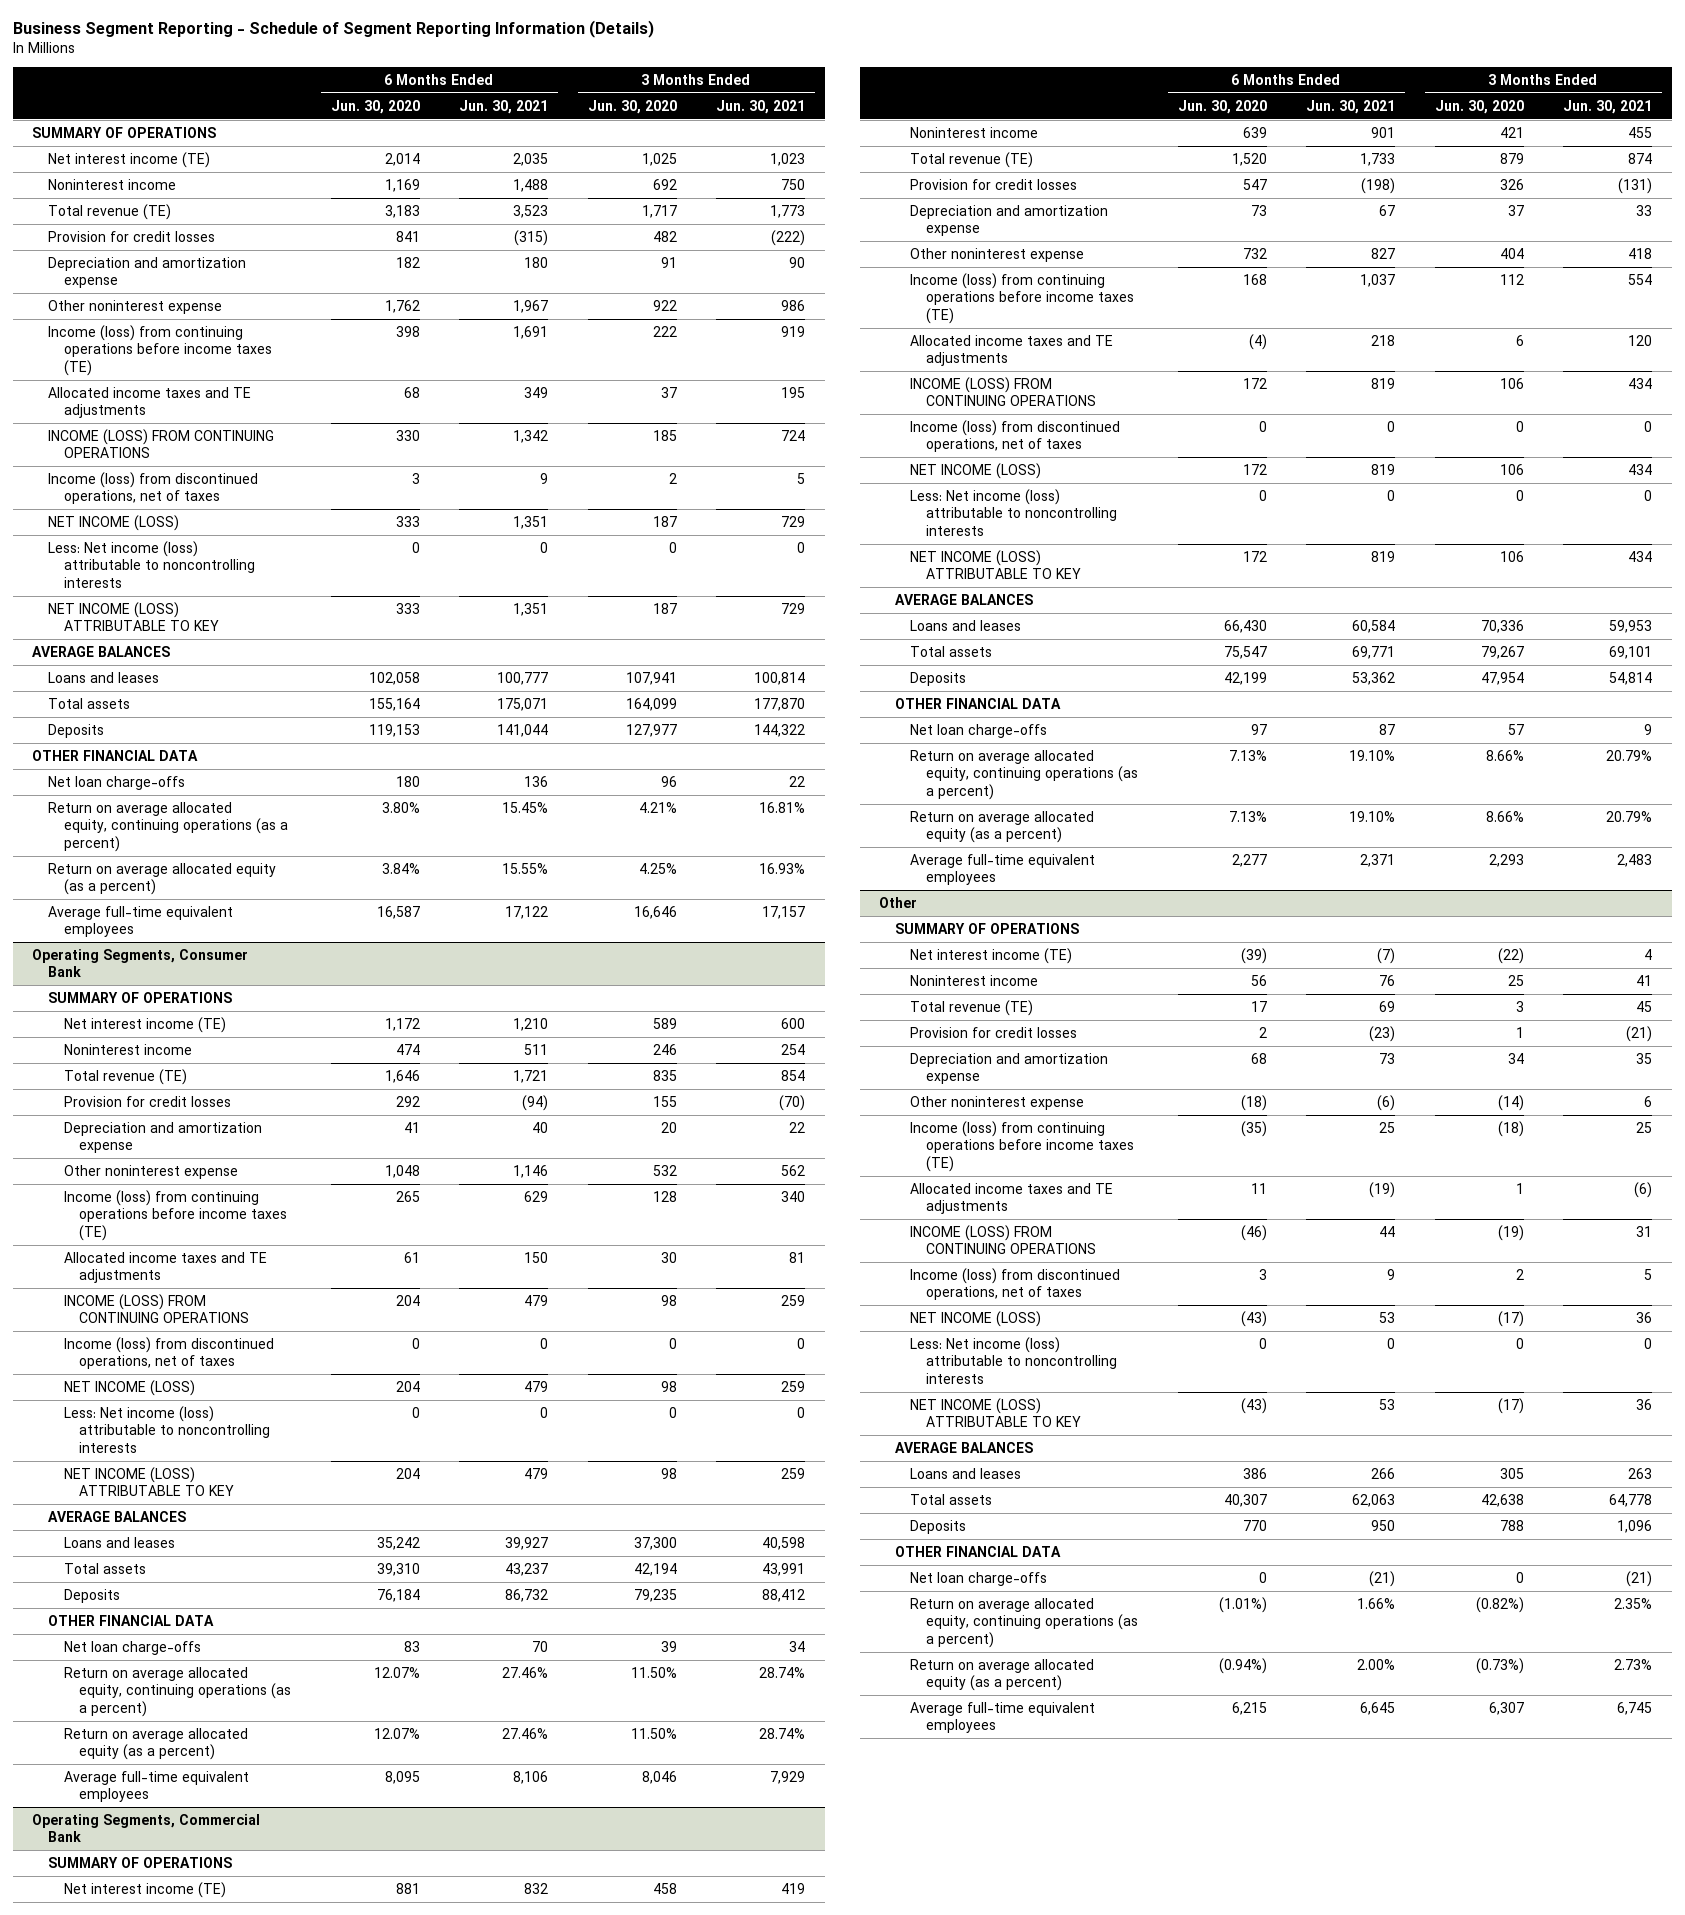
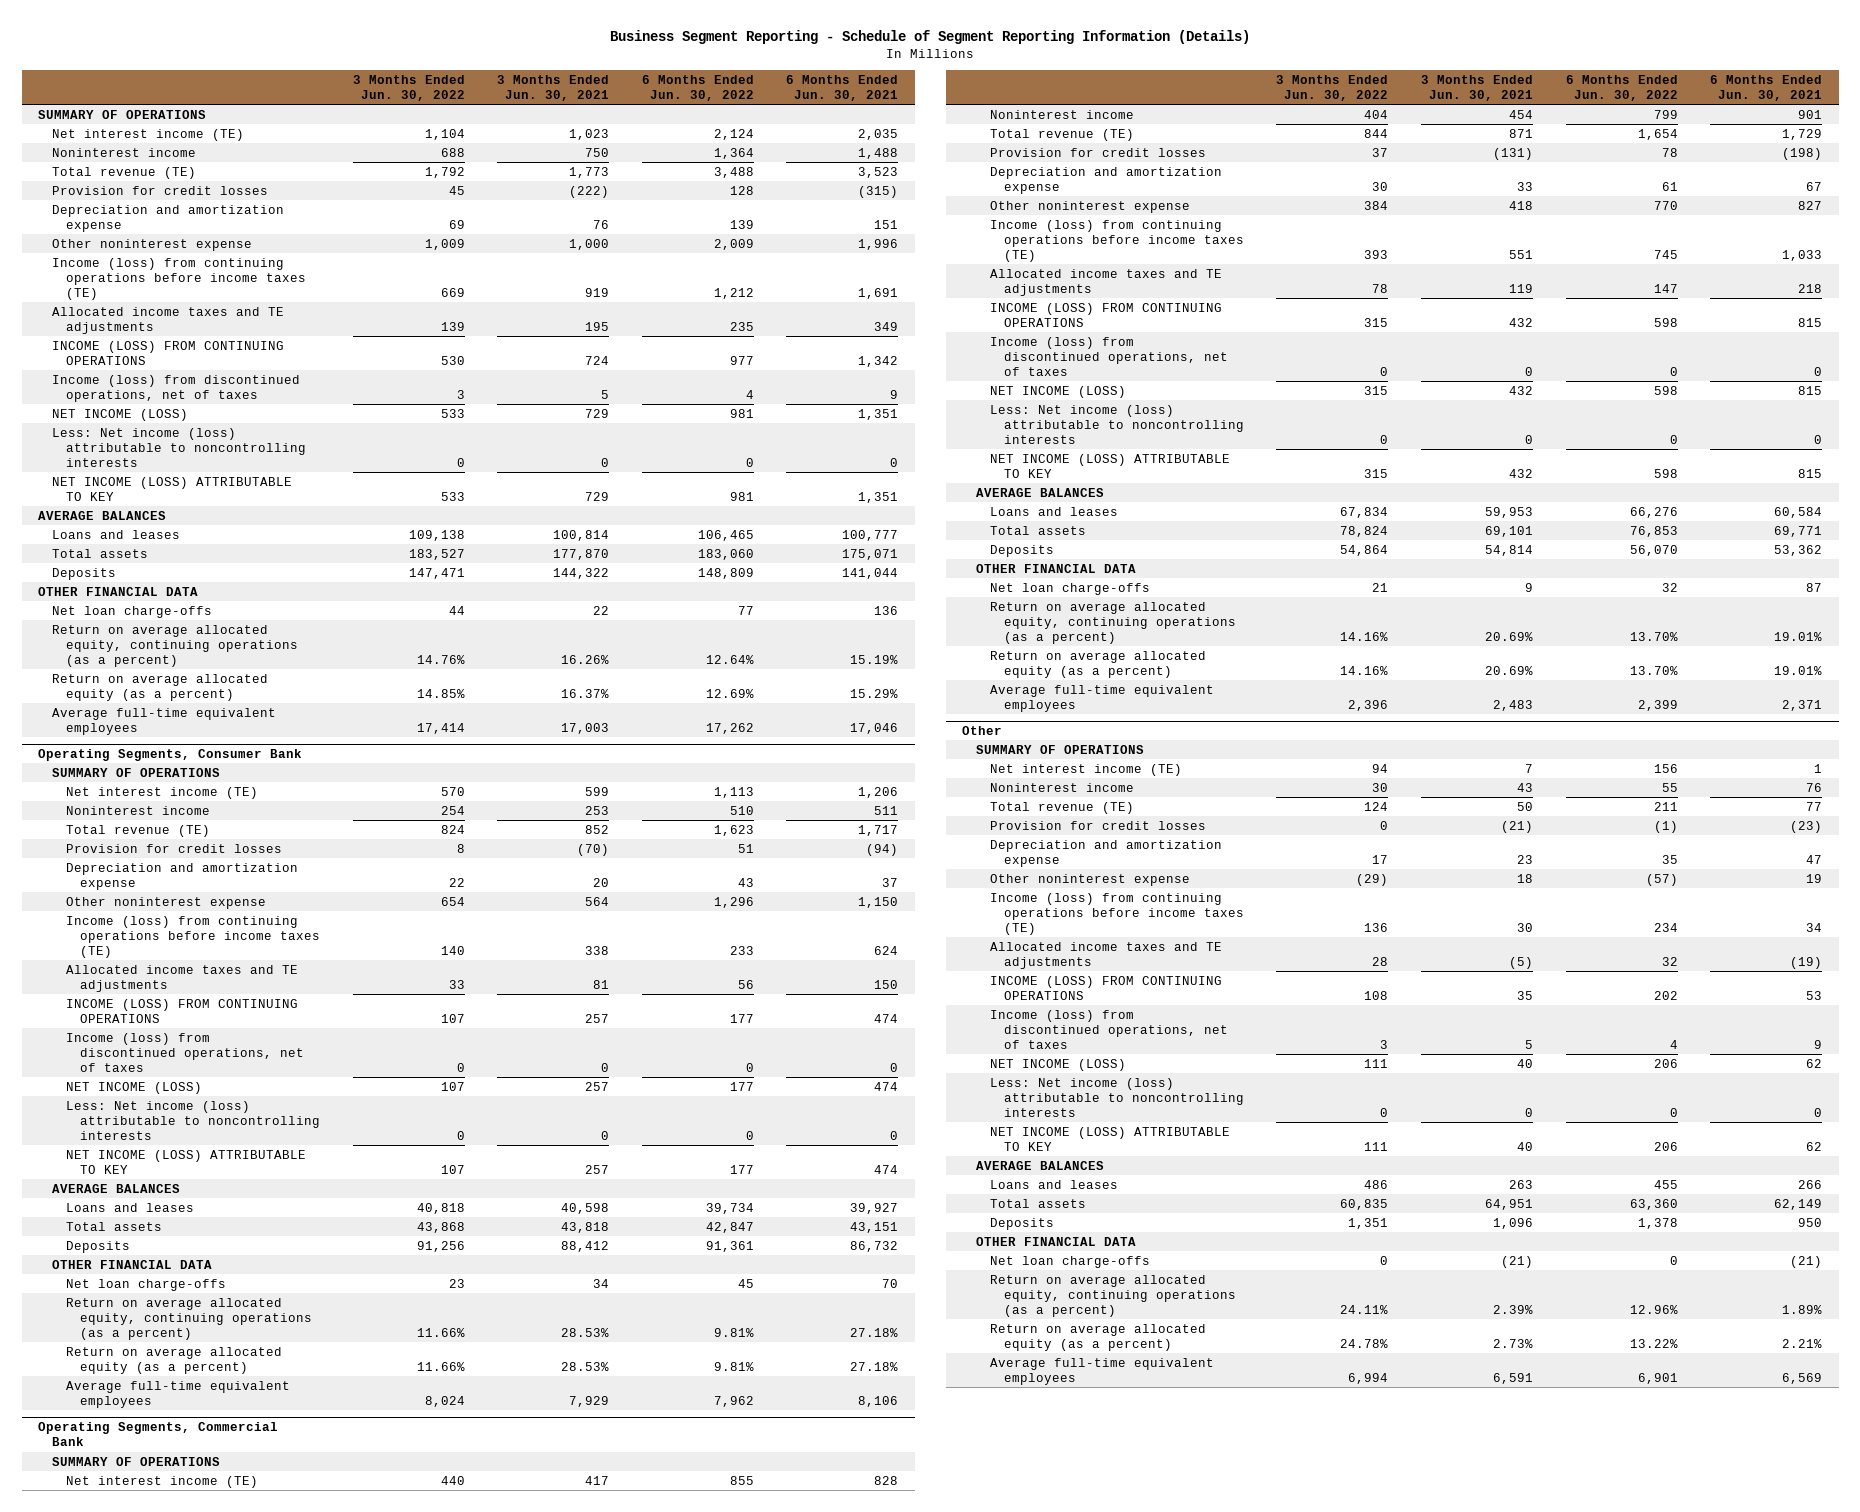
- | 6 Months Ended Jun. 30, 2020 | 6 Months Ended Jun. 30, 2021 | 3 Months Ended Jun. 30, 2020 | 3 Months Ended Jun. 30, 2021
+ | 3 Months Ended Jun. 30, 2022 | 3 Months Ended Jun. 30, 2021 | 6 Months Ended Jun. 30, 2022 | 6 Months Ended Jun. 30, 2021
- Depreciation and amortization expense | 182 | 180 | 91 | 90
- Other noninterest expense | 1,762 | 1,967 | 922 | 986
+ Depreciation and amortization expense | 69 | 76 | 139 | 151
+ Other noninterest expense | 1,009 | 1,000 | 2,009 | 1,996
- Return on average allocated equity, continuing operations (as a percent) | 3.80% | 15.45% | 4.21% | 16.81%
- Return on average allocated equity (as a percent) | 3.84% | 15.55% | 4.25% | 16.93%
- Average full-time equivalent employees | 16,587 | 17,122 | 16,646 | 17,157
+ Return on average allocated equity, continuing operations (as a percent) | 14.76% | 16.26% | 12.64% | 15.19%
+ Return on average allocated equity (as a percent) | 14.85% | 16.37% | 12.69% | 15.29%
+ Average full-time equivalent employees | 17,414 | 17,003 | 17,262 | 17,046
@ Operating Segments, Consumer Bank
- Net interest income (TE) | 1,172 | 1,210 | 589 | 600
- Noninterest income | 474 | 511 | 246 | 254
- Total revenue (TE) | 1,646 | 1,721 | 835 | 854
+ Net interest income (TE) | 570 | 599 | 1,113 | 1,206
+ Noninterest income | 254 | 253 | 510 | 511
+ Total revenue (TE) | 824 | 852 | 1,623 | 1,717
- Depreciation and amortization expense | 41 | 40 | 20 | 22
- Other noninterest expense | 1,048 | 1,146 | 532 | 562
- Income (loss) from continuing operations before income taxes (TE) | 265 | 629 | 128 | 340
+ Depreciation and amortization expense | 22 | 20 | 43 | 37
+ Other noninterest expense | 654 | 564 | 1,296 | 1,150
+ Income (loss) from continuing operations before income taxes (TE) | 140 | 338 | 233 | 624
- INCOME (LOSS) FROM CONTINUING OPERATIONS | 204 | 479 | 98 | 259
+ INCOME (LOSS) FROM CONTINUING OPERATIONS | 107 | 257 | 177 | 474
- NET INCOME (LOSS) | 204 | 479 | 98 | 259
+ NET INCOME (LOSS) | 107 | 257 | 177 | 474
- NET INCOME (LOSS) ATTRIBUTABLE TO KEY | 204 | 479 | 98 | 259
+ NET INCOME (LOSS) ATTRIBUTABLE TO KEY | 107 | 257 | 177 | 474
- Total assets | 39,310 | 43,237 | 42,194 | 43,991
+ Total assets | 43,868 | 43,818 | 42,847 | 43,151
- Return on average allocated equity, continuing operations (as a percent) | 12.07% | 27.46% | 11.50% | 28.74%
- Return on average allocated equity (as a percent) | 12.07% | 27.46% | 11.50% | 28.74%
+ Return on average allocated equity, continuing operations (as a percent) | 11.66% | 28.53% | 9.81% | 27.18%
+ Return on average allocated equity (as a percent) | 11.66% | 28.53% | 9.81% | 27.18%
@ Operating Segments, Commercial Bank
- Net interest income (TE) | 881 | 832 | 458 | 419
- Noninterest income | 639 | 901 | 421 | 455
- Total revenue (TE) | 1,520 | 1,733 | 879 | 874
+ Net interest income (TE) | 440 | 417 | 855 | 828
+ Noninterest income | 404 | 454 | 799 | 901
+ Total revenue (TE) | 844 | 871 | 1,654 | 1,729
- Income (loss) from continuing operations before income taxes (TE) | 168 | 1,037 | 112 | 554
- Allocated income taxes and TE adjustments | (4) | 218 | 6 | 120
- INCOME (LOSS) FROM CONTINUING OPERATIONS | 172 | 819 | 106 | 434
+ Income (loss) from continuing operations before income taxes (TE) | 393 | 551 | 745 | 1,033
+ Allocated income taxes and TE adjustments | 78 | 119 | 147 | 218
+ INCOME (LOSS) FROM CONTINUING OPERATIONS | 315 | 432 | 598 | 815
- NET INCOME (LOSS) | 172 | 819 | 106 | 434
+ NET INCOME (LOSS) | 315 | 432 | 598 | 815
- NET INCOME (LOSS) ATTRIBUTABLE TO KEY | 172 | 819 | 106 | 434
+ NET INCOME (LOSS) ATTRIBUTABLE TO KEY | 315 | 432 | 598 | 815
- Return on average allocated equity, continuing operations (as a percent) | 7.13% | 19.10% | 8.66% | 20.79%
- Return on average allocated equity (as a percent) | 7.13% | 19.10% | 8.66% | 20.79%
+ Return on average allocated equity, continuing operations (as a percent) | 14.16% | 20.69% | 13.70% | 19.01%
+ Return on average allocated equity (as a percent) | 14.16% | 20.69% | 13.70% | 19.01%
@ Other
- Net interest income (TE) | (39) | (7) | (22) | 4
- Noninterest income | 56 | 76 | 25 | 41
- Total revenue (TE) | 17 | 69 | 3 | 45
+ Net interest income (TE) | 94 | 7 | 156 | 1
+ Noninterest income | 30 | 43 | 55 | 76
+ Total revenue (TE) | 124 | 50 | 211 | 77
- Depreciation and amortization expense | 68 | 73 | 34 | 35
- Other noninterest expense | (18) | (6) | (14) | 6
- Income (loss) from continuing operations before income taxes (TE) | (35) | 25 | (18) | 25
- Allocated income taxes and TE adjustments | 11 | (19) | 1 | (6)
- INCOME (LOSS) FROM CONTINUING OPERATIONS | (46) | 44 | (19) | 31
+ Depreciation and amortization expense | 17 | 23 | 35 | 47
+ Other noninterest expense | (29) | 18 | (57) | 19
+ Income (loss) from continuing operations before income taxes (TE) | 136 | 30 | 234 | 34
+ Allocated income taxes and TE adjustments | 28 | (5) | 32 | (19)
+ INCOME (LOSS) FROM CONTINUING OPERATIONS | 108 | 35 | 202 | 53
- NET INCOME (LOSS) | (43) | 53 | (17) | 36
+ NET INCOME (LOSS) | 111 | 40 | 206 | 62
- NET INCOME (LOSS) ATTRIBUTABLE TO KEY | (43) | 53 | (17) | 36
+ NET INCOME (LOSS) ATTRIBUTABLE TO KEY | 111 | 40 | 206 | 62
- Total assets | 40,307 | 62,063 | 42,638 | 64,778
+ Total assets | 60,835 | 64,951 | 63,360 | 62,149
- Return on average allocated equity, continuing operations (as a percent) | (1.01%) | 1.66% | (0.82%) | 2.35%
- Return on average allocated equity (as a percent) | (0.94%) | 2.00% | (0.73%) | 2.73%
- Average full-time equivalent employees | 6,215 | 6,645 | 6,307 | 6,745
+ Return on average allocated equity, continuing operations (as a percent) | 24.11% | 2.39% | 12.96% | 1.89%
+ Return on average allocated equity (as a percent) | 24.78% | 2.73% | 13.22% | 2.21%
+ Average full-time equivalent employees | 6,994 | 6,591 | 6,901 | 6,569

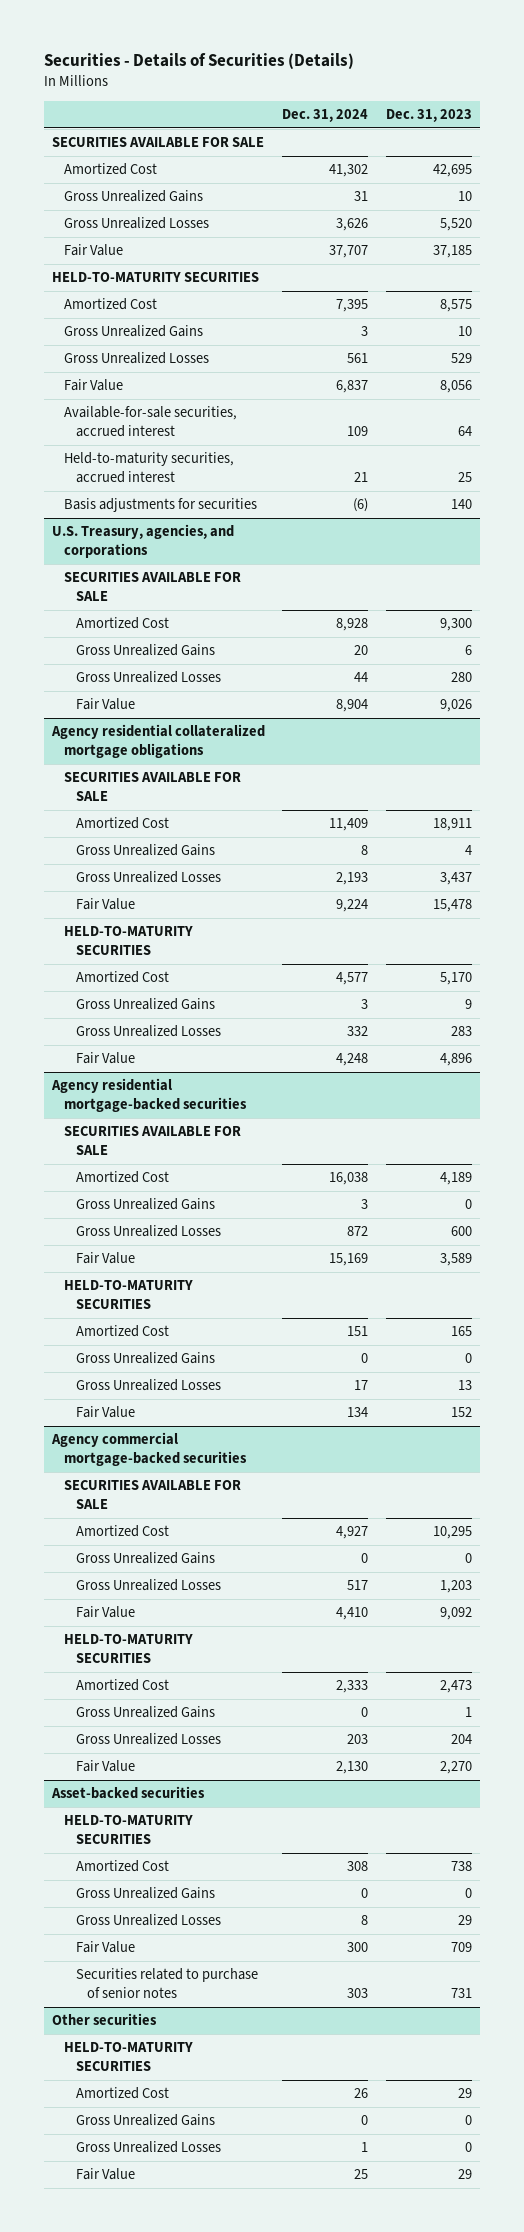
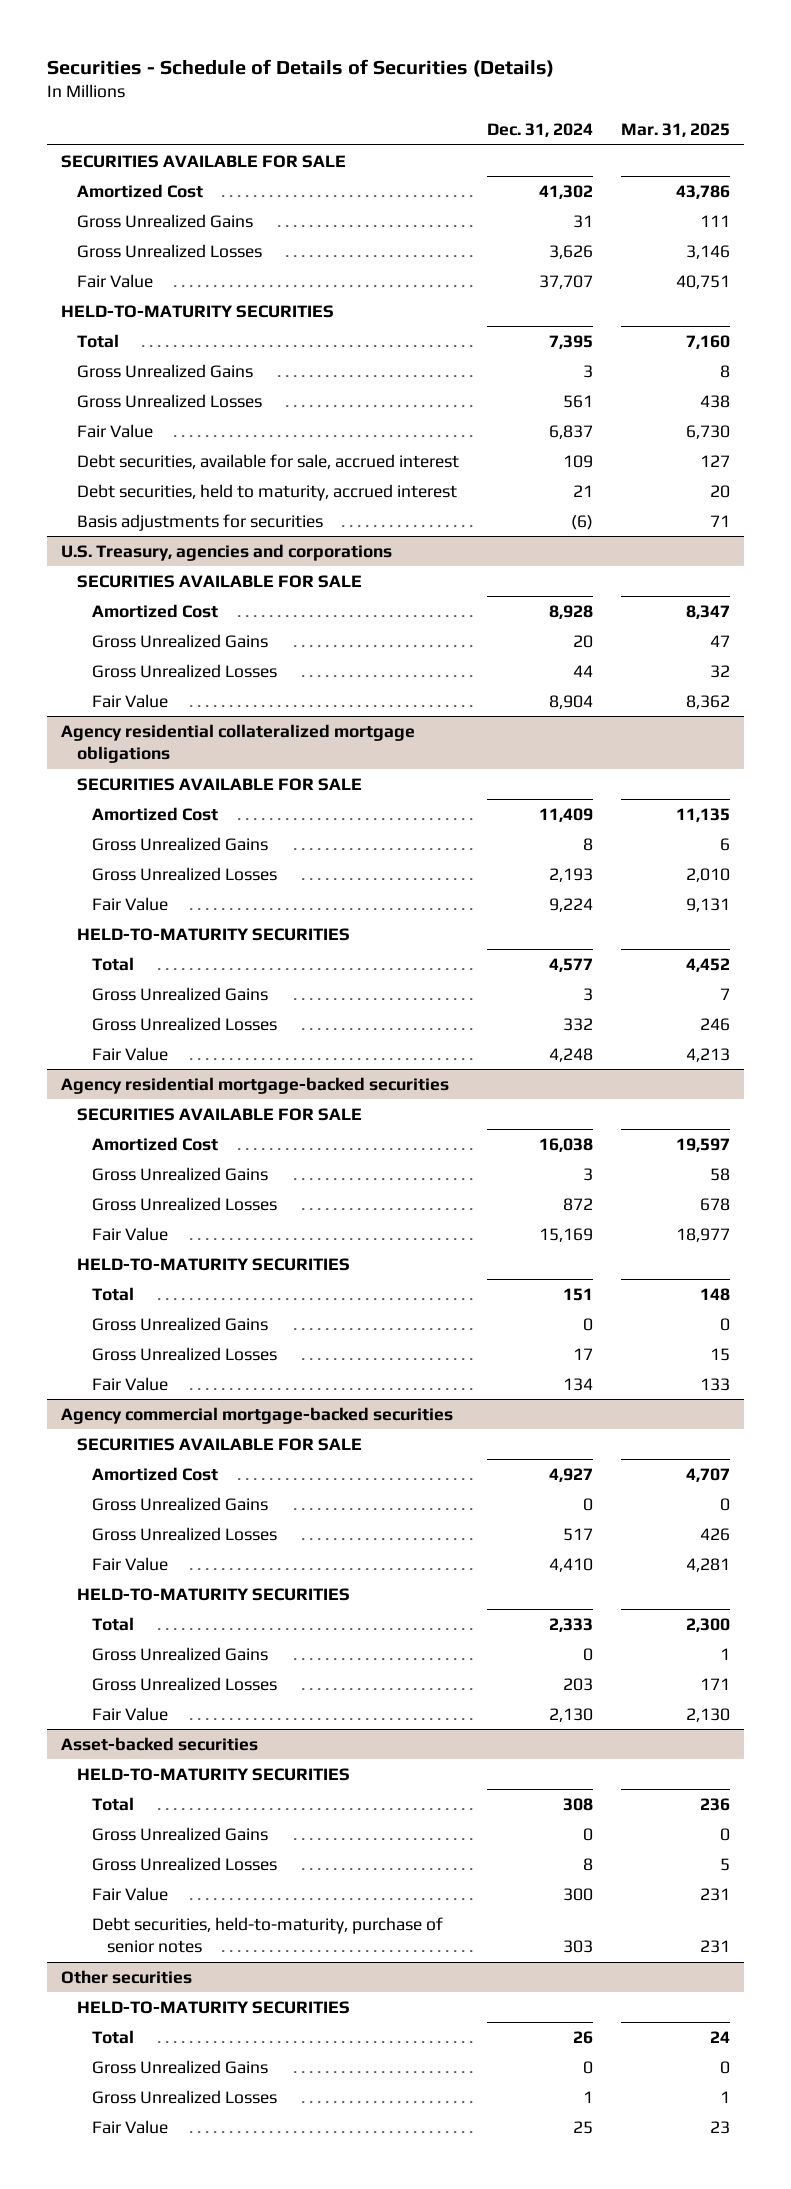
- Securities - Details of Securities (Details)
+ Securities - Schedule of Details of Securities (Details)
- | Dec. 31, 2024 | Dec. 31, 2023
+ | Dec. 31, 2024 | Mar. 31, 2025
- Amortized Cost | 7,395 | 8,575
+ Total | 7,395 | 7,160
- Available-for-sale securities, accrued interest | 109 | 64
- Held-to-maturity securities, accrued interest | 21 | 25
+ Debt securities, available for sale, accrued interest | 109 | 127
+ Debt securities, held to maturity, accrued interest | 21 | 20
- U.S. Treasury, agencies, and corporations
+ U.S. Treasury, agencies and corporations
@ Agency residential collateralized mortgage obligations
- Amortized Cost | 4,577 | 5,170
+ Total | 4,577 | 4,452
@ Agency residential mortgage-backed securities
- Amortized Cost | 151 | 165
+ Total | 151 | 148
@ Agency commercial mortgage-backed securities
- Amortized Cost | 2,333 | 2,473
+ Total | 2,333 | 2,300
@ Asset-backed securities
- Amortized Cost | 308 | 738
+ Total | 308 | 236
- Securities related to purchase of senior notes | 303 | 731
+ Debt securities, held-to-maturity, purchase of senior notes | 303 | 231
@ Other securities
- Amortized Cost | 26 | 29
+ Total | 26 | 24

